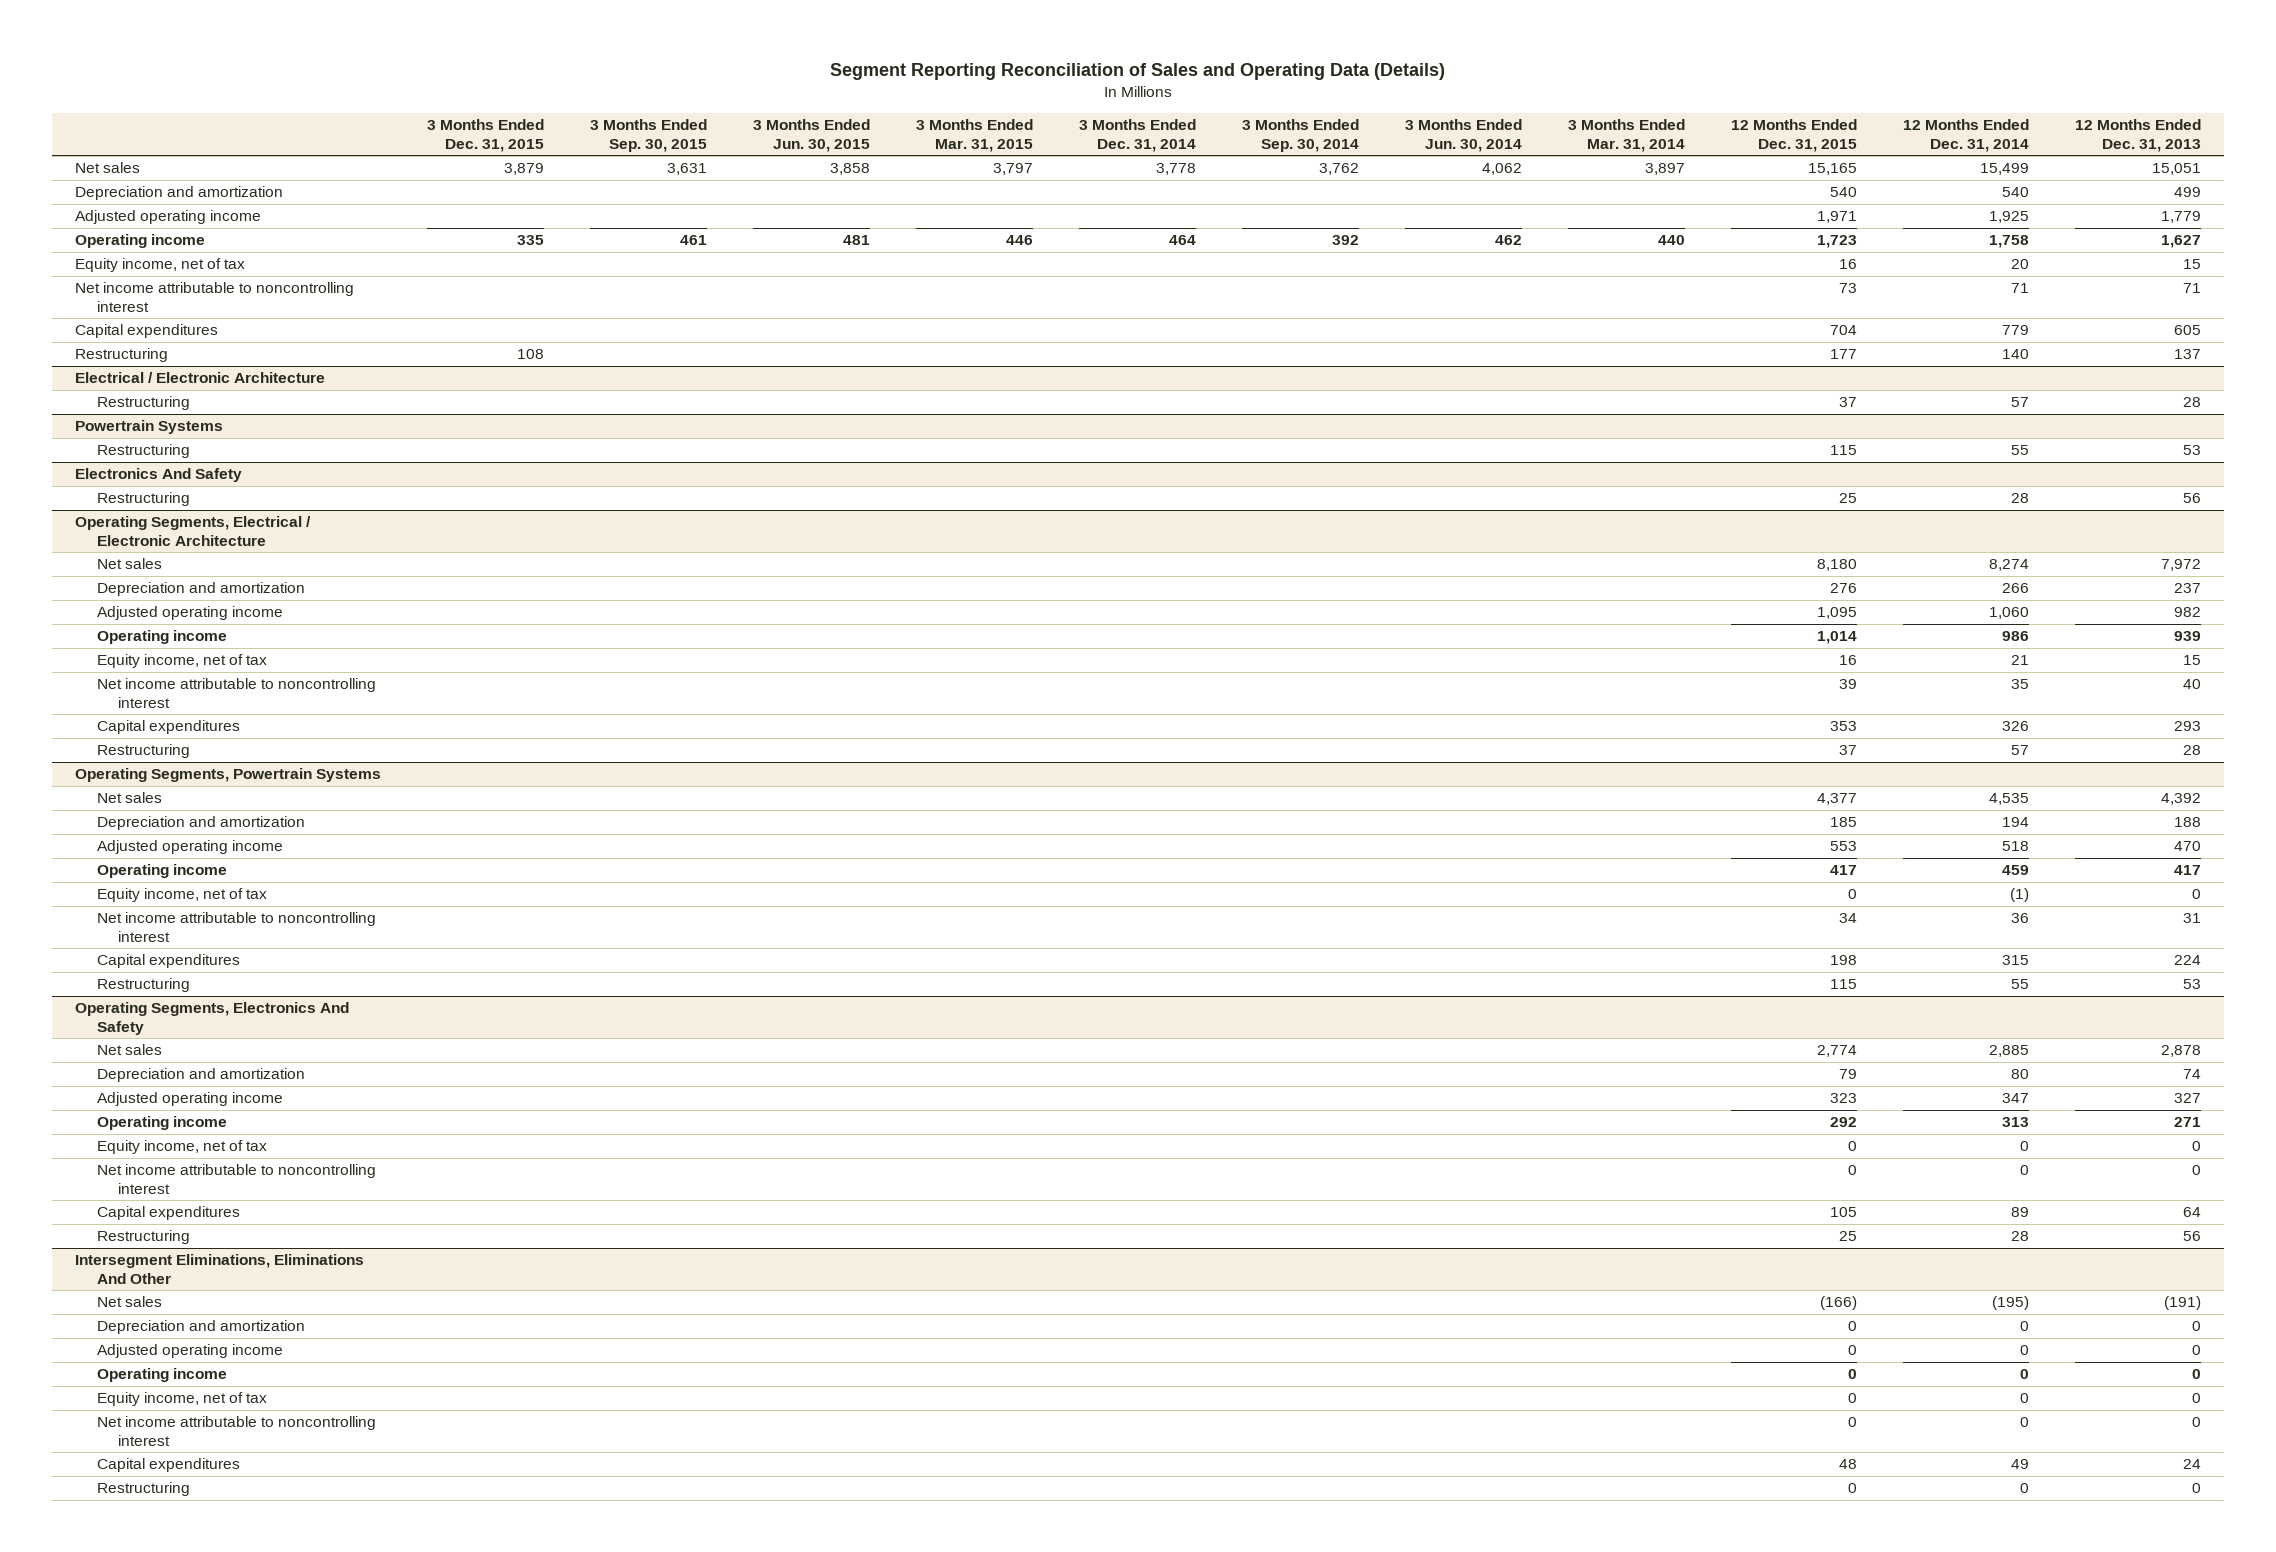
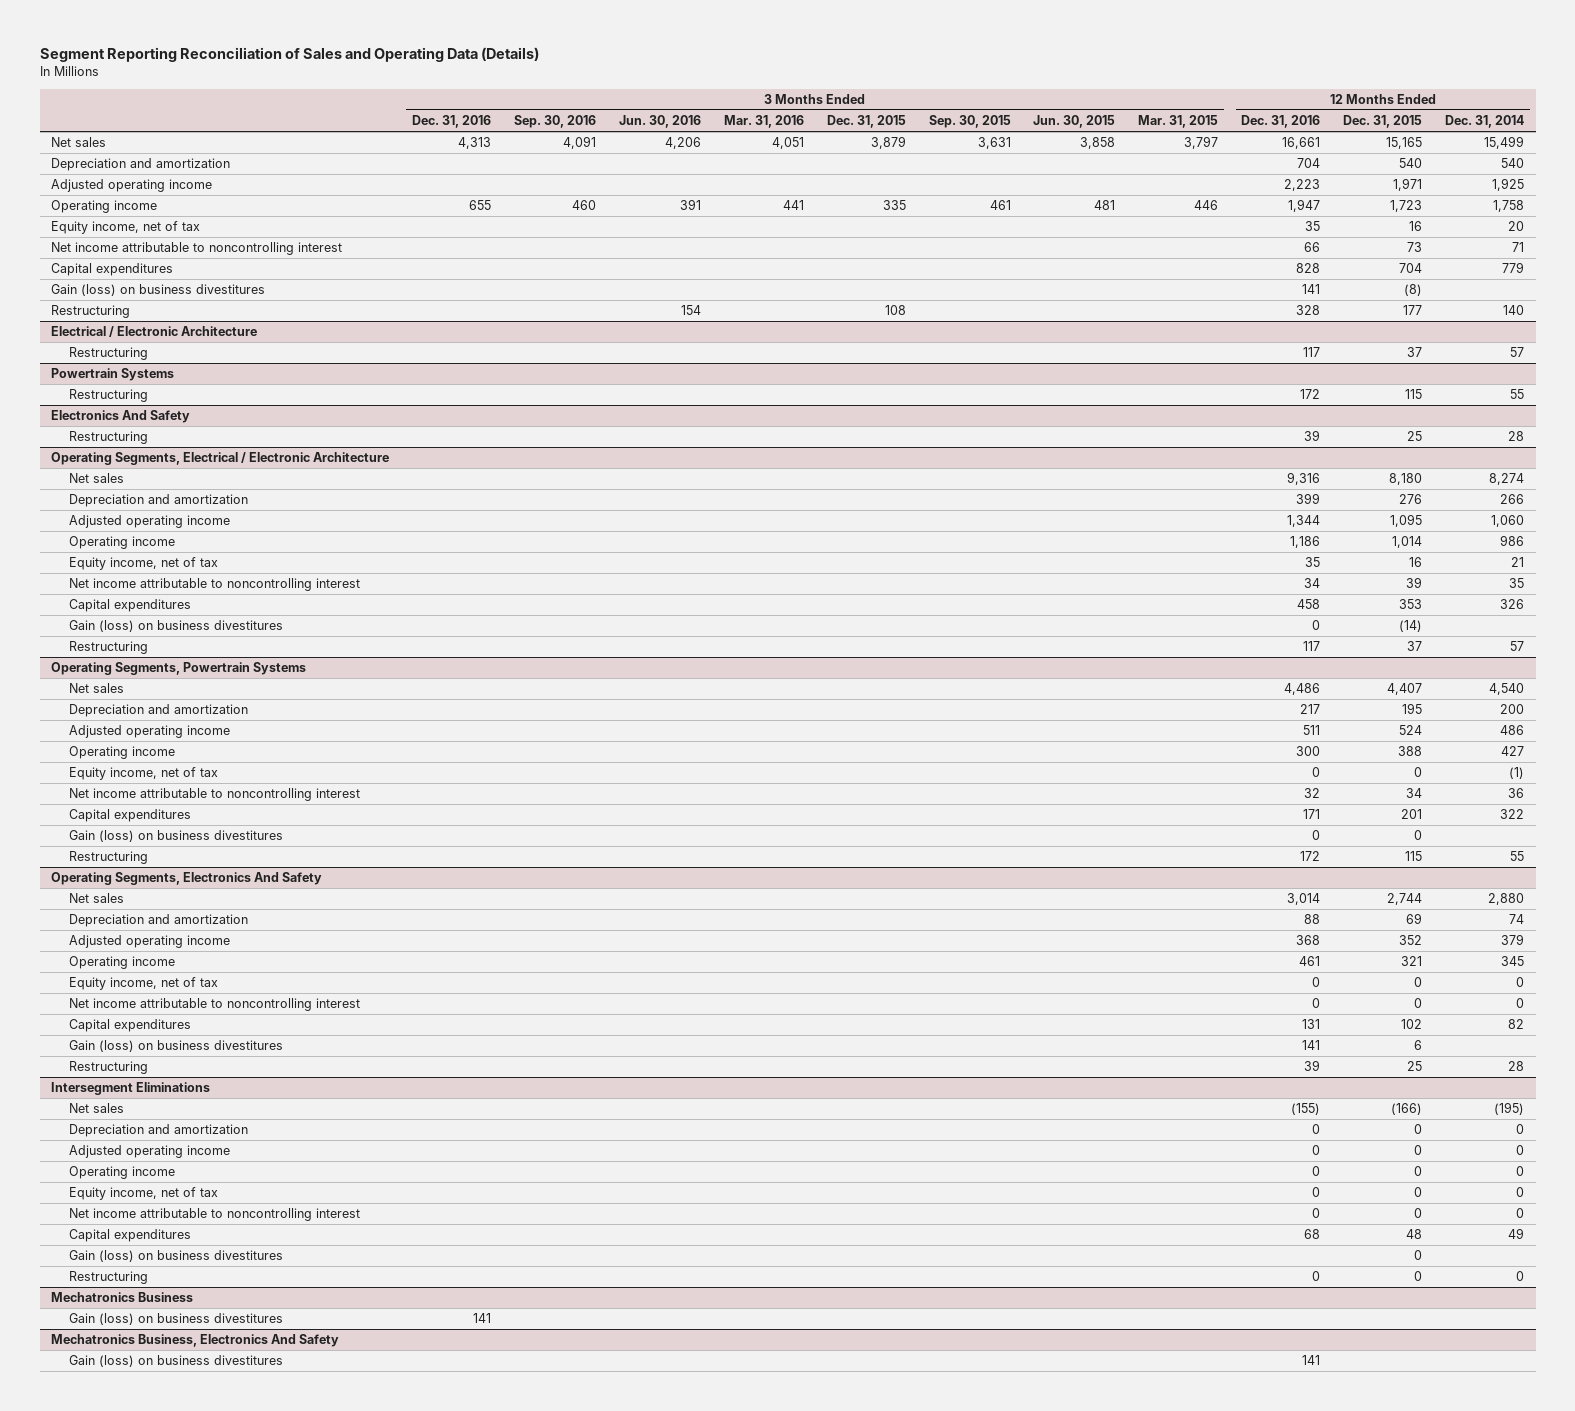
- | 3 Months Ended Dec. 31, 2015 | 3 Months Ended Sep. 30, 2015 | 3 Months Ended Jun. 30, 2015 | 3 Months Ended Mar. 31, 2015 | 3 Months Ended Dec. 31, 2014 | 3 Months Ended Sep. 30, 2014 | 3 Months Ended Jun. 30, 2014 | 3 Months Ended Mar. 31, 2014 | 12 Months Ended Dec. 31, 2015 | 12 Months Ended Dec. 31, 2014 | 12 Months Ended Dec. 31, 2013
+ | 3 Months Ended Dec. 31, 2016 | 3 Months Ended Sep. 30, 2016 | 3 Months Ended Jun. 30, 2016 | 3 Months Ended Mar. 31, 2016 | 3 Months Ended Dec. 31, 2015 | 3 Months Ended Sep. 30, 2015 | 3 Months Ended Jun. 30, 2015 | 3 Months Ended Mar. 31, 2015 | 12 Months Ended Dec. 31, 2016 | 12 Months Ended Dec. 31, 2015 | 12 Months Ended Dec. 31, 2014
+ Gain (loss) on business divestitures | | | | | | | | | 141 | (8) |
@ Operating Segments, Electrical / Electronic Architecture
+ Gain (loss) on business divestitures | | | | | | | | | 0 | (14) |
@ Operating Segments, Powertrain Systems
- Net sales | | | | | | | | | 4,377 | 4,535 | 4,392
- Depreciation and amortization | | | | | | | | | 185 | 194 | 188
- Adjusted operating income | | | | | | | | | 553 | 518 | 470
- Operating income | | | | | | | | | 417 | 459 | 417
+ Net sales | | | | | | | | | 4,486 | 4,407 | 4,540
+ Depreciation and amortization | | | | | | | | | 217 | 195 | 200
+ Adjusted operating income | | | | | | | | | 511 | 524 | 486
+ Operating income | | | | | | | | | 300 | 388 | 427
- Capital expenditures | | | | | | | | | 198 | 315 | 224
+ Capital expenditures | | | | | | | | | 171 | 201 | 322
+ Gain (loss) on business divestitures | | | | | | | | | 0 | 0 |
@ Operating Segments, Electronics And Safety
- Net sales | | | | | | | | | 2,774 | 2,885 | 2,878
- Depreciation and amortization | | | | | | | | | 79 | 80 | 74
- Adjusted operating income | | | | | | | | | 323 | 347 | 327
- Operating income | | | | | | | | | 292 | 313 | 271
+ Net sales | | | | | | | | | 3,014 | 2,744 | 2,880
+ Depreciation and amortization | | | | | | | | | 88 | 69 | 74
+ Adjusted operating income | | | | | | | | | 368 | 352 | 379
+ Operating income | | | | | | | | | 461 | 321 | 345
- Capital expenditures | | | | | | | | | 105 | 89 | 64
+ Capital expenditures | | | | | | | | | 131 | 102 | 82
+ Gain (loss) on business divestitures | | | | | | | | | 141 | 6 |
- Intersegment Eliminations, Eliminations And Other
+ Intersegment Eliminations
+ Gain (loss) on business divestitures | | | | | | | | | | 0 |
+ Mechatronics Business
+ Gain (loss) on business divestitures | 141 | | | | | | | | | |
+ Mechatronics Business, Electronics And Safety
+ Gain (loss) on business divestitures | | | | | | | | | 141 | |

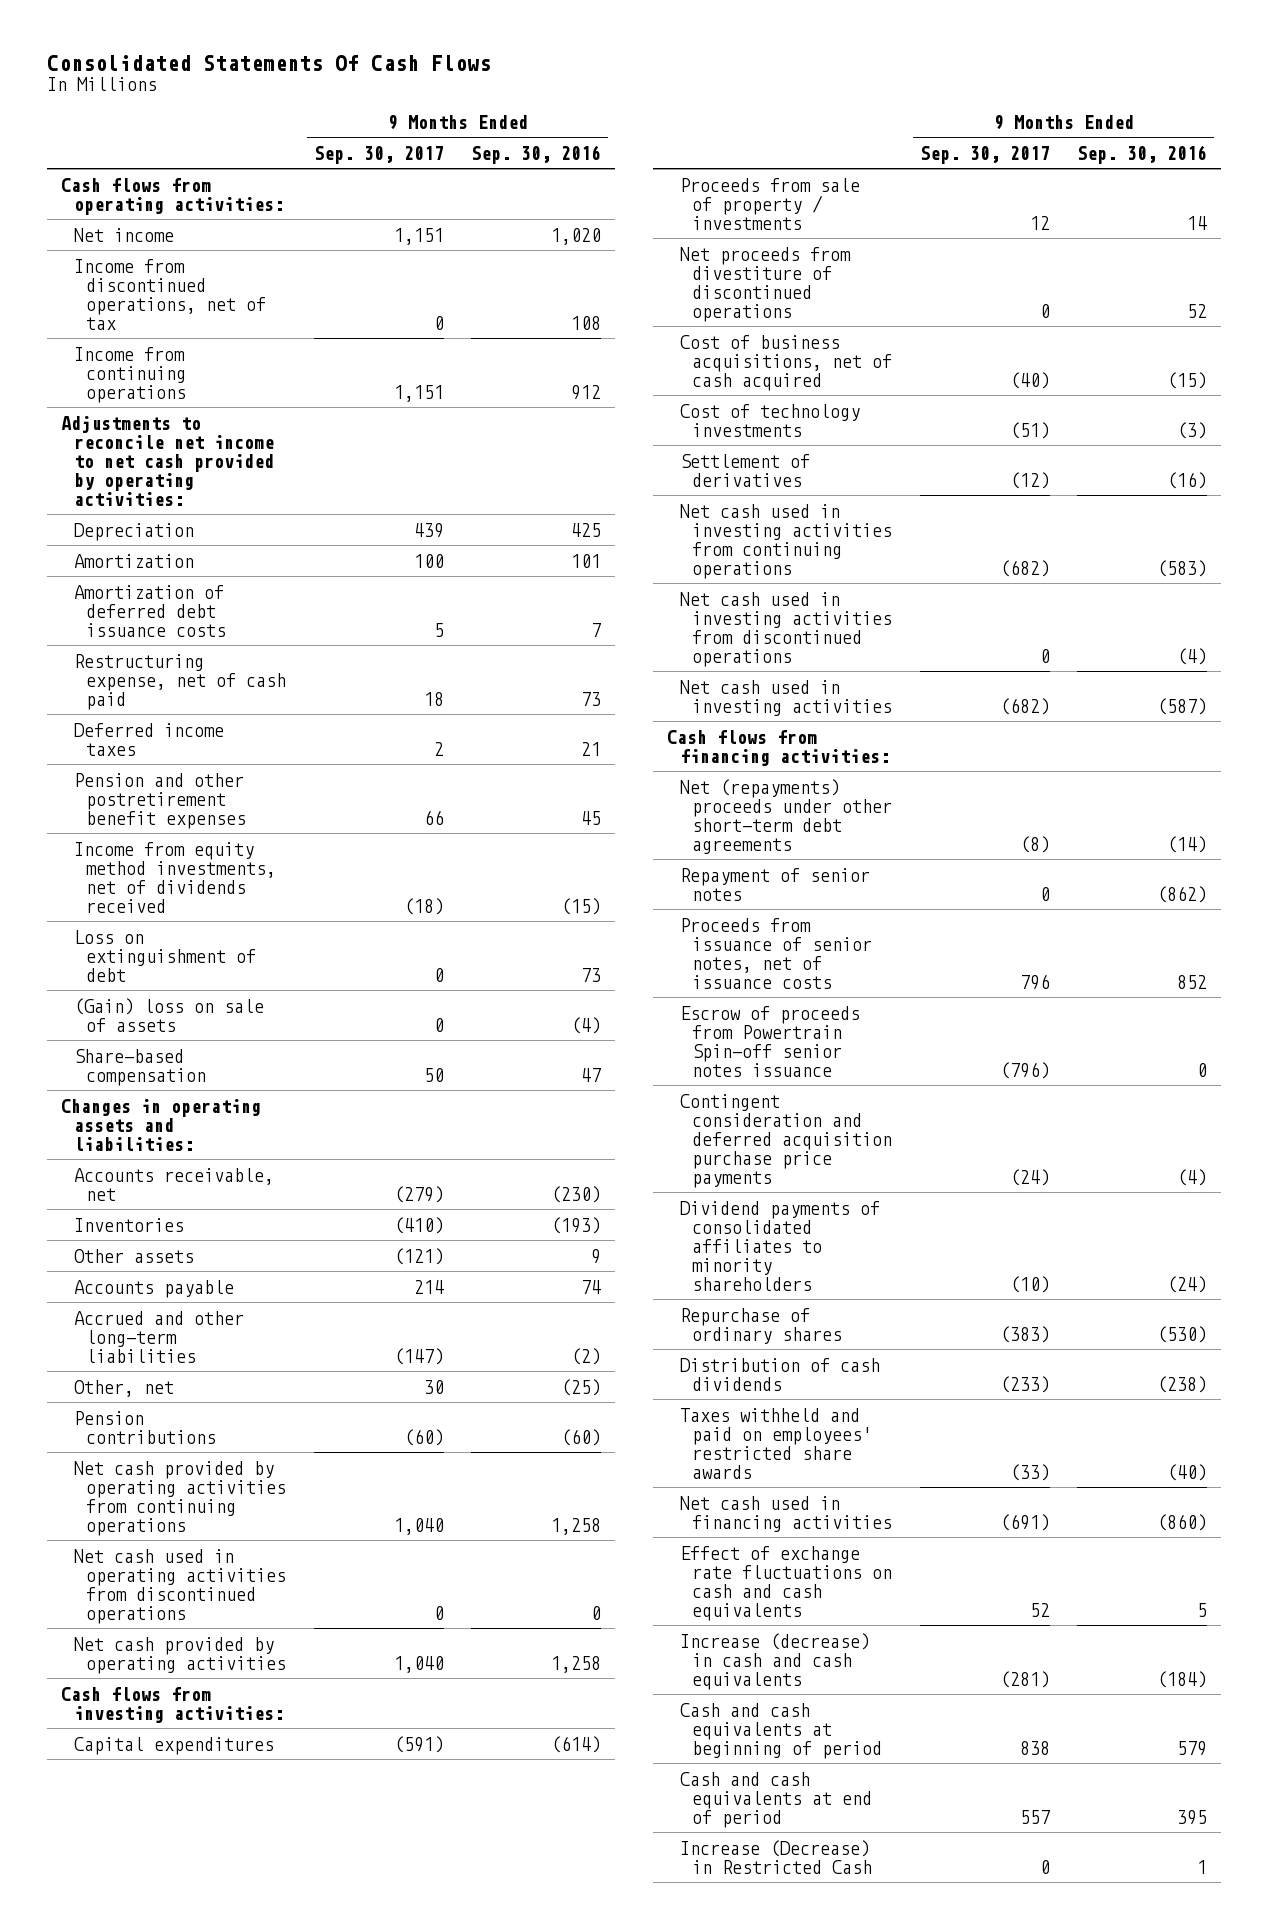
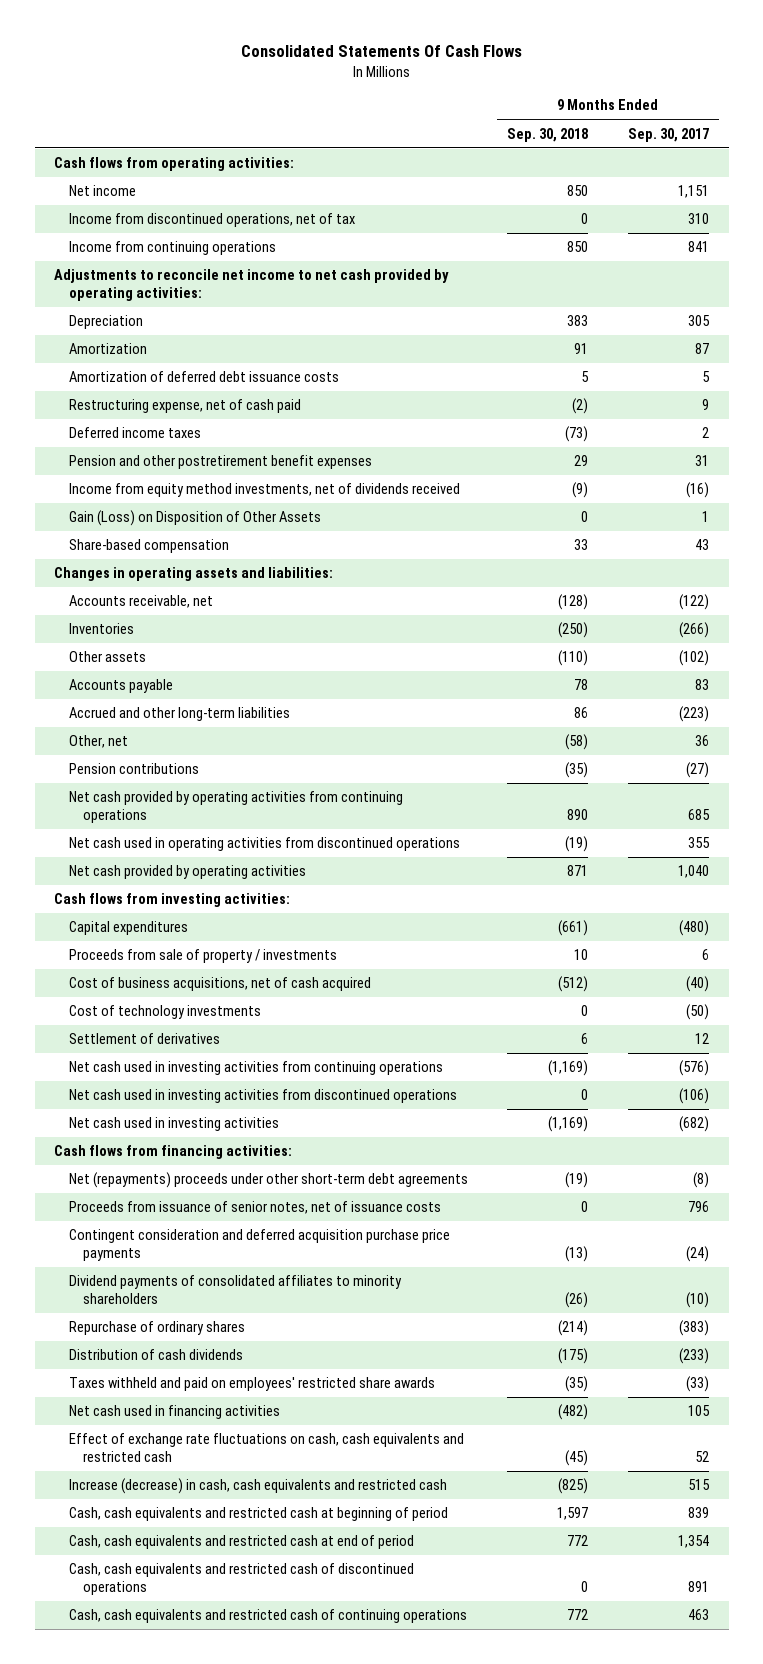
- | 9 Months Ended Sep. 30, 2017 | 9 Months Ended Sep. 30, 2016
+ | 9 Months Ended Sep. 30, 2018 | 9 Months Ended Sep. 30, 2017
- Income from discontinued operations, net of tax | 0 | 108
- Income from continuing operations | 1,151 | 912
+ Income from discontinued operations, net of tax | 0 | 310
+ Income from continuing operations | 850 | 841
- Depreciation | 439 | 425
- Amortization | 100 | 101
+ Depreciation | 383 | 305
+ Amortization | 91 | 87
- Restructuring expense, net of cash paid | 18 | 73
+ Restructuring expense, net of cash paid | (2) | 9
- Pension and other postretirement benefit expenses | 66 | 45
- Income from equity method investments, net of dividends received | (18) | (15)
- Loss on extinguishment of debt | 0 | 73
- (Gain) loss on sale of assets | 0 | (4)
- Share-based compensation | 50 | 47
+ Pension and other postretirement benefit expenses | 29 | 31
+ Income from equity method investments, net of dividends received | (9) | (16)
+ Gain (Loss) on Disposition of Other Assets | 0 | 1
+ Share-based compensation | 33 | 43
- Accounts receivable, net | (279) | (230)
- Inventories | (410) | (193)
- Other assets | (121) | 9
- Accounts payable | 214 | 74
- Accrued and other long-term liabilities | (147) | (2)
- Other, net | 30 | (25)
- Pension contributions | (60) | (60)
- Net cash provided by operating activities from continuing operations | 1,040 | 1,258
- Net cash used in operating activities from discontinued operations | 0 | 0
+ Accounts receivable, net | (128) | (122)
+ Inventories | (250) | (266)
+ Other assets | (110) | (102)
+ Accounts payable | 78 | 83
+ Accrued and other long-term liabilities | 86 | (223)
+ Other, net | (58) | 36
+ Pension contributions | (35) | (27)
+ Net cash provided by operating activities from continuing operations | 890 | 685
+ Net cash used in operating activities from discontinued operations | (19) | 355
- Capital expenditures | (591) | (614)
- Proceeds from sale of property / investments | 12 | 14
- Net proceeds from divestiture of discontinued operations | 0 | 52
+ Capital expenditures | (661) | (480)
+ Proceeds from sale of property / investments | 10 | 6
- Cost of technology investments | (51) | (3)
- Settlement of derivatives | (12) | (16)
- Net cash used in investing activities from continuing operations | (682) | (583)
- Net cash used in investing activities from discontinued operations | 0 | (4)
+ Cost of technology investments | 0 | (50)
+ Settlement of derivatives | 6 | 12
+ Net cash used in investing activities from continuing operations | (1,169) | (576)
+ Net cash used in investing activities from discontinued operations | 0 | (106)
- Repayment of senior notes | 0 | (862)
- Escrow of proceeds from Powertrain Spin-off senior notes issuance | (796) | 0
- Net cash used in financing activities | (691) | (860)
- Effect of exchange rate fluctuations on cash and cash equivalents | 52 | 5
- Increase (decrease) in cash and cash equivalents | (281) | (184)
- Cash and cash equivalents at beginning of period | 838 | 579
- Cash and cash equivalents at end of period | 557 | 395
- Increase (Decrease) in Restricted Cash | 0 | 1
+ Net cash used in financing activities | (482) | 105
+ Effect of exchange rate fluctuations on cash, cash equivalents and restricted cash | (45) | 52
+ Increase (decrease) in cash, cash equivalents and restricted cash | (825) | 515
+ Cash, cash equivalents and restricted cash at beginning of period | 1,597 | 839
+ Cash, cash equivalents and restricted cash at end of period | 772 | 1,354
+ Cash, cash equivalents and restricted cash of discontinued operations | 0 | 891
+ Cash, cash equivalents and restricted cash of continuing operations | 772 | 463

